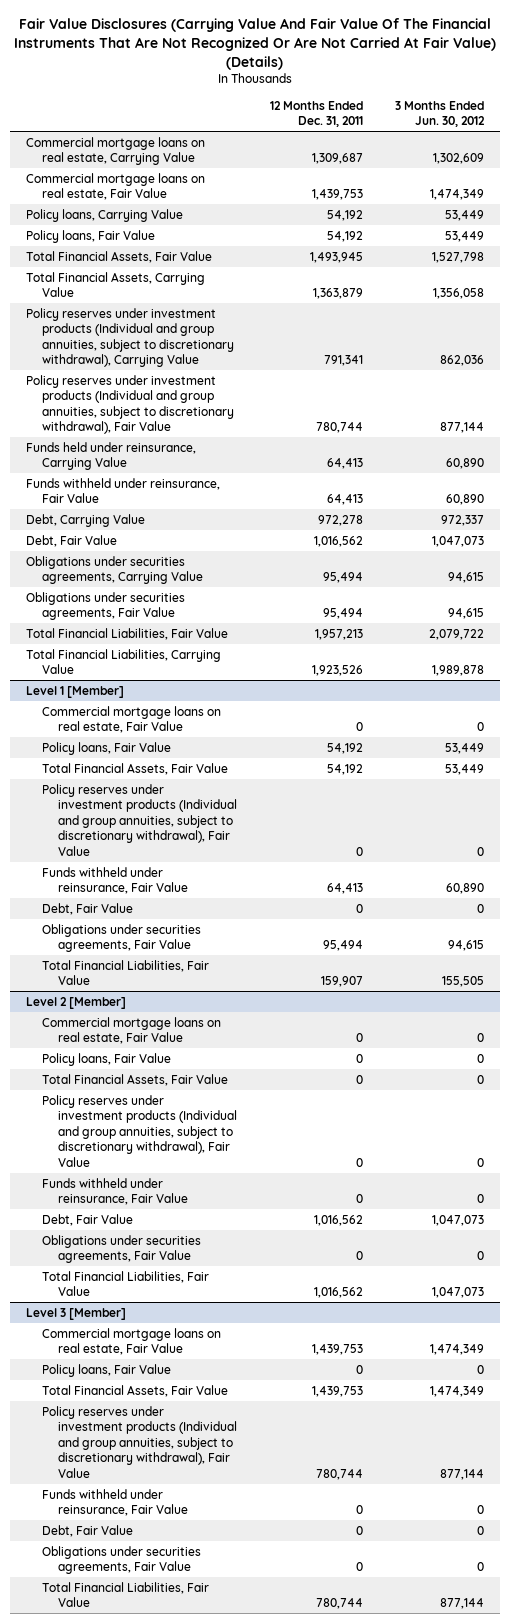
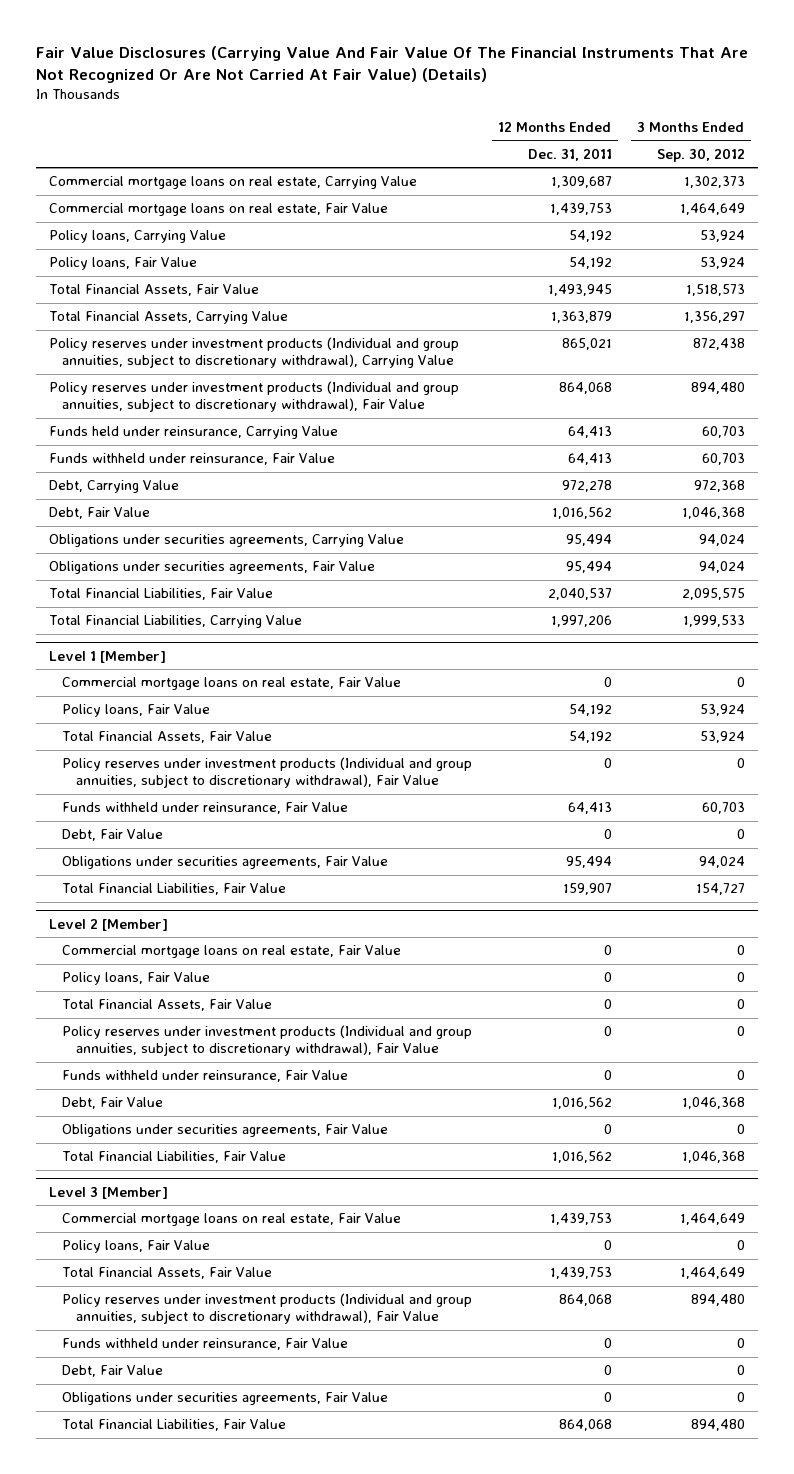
- | 12 Months Ended Dec. 31, 2011 | 3 Months Ended Jun. 30, 2012
+ | 12 Months Ended Dec. 31, 2011 | 3 Months Ended Sep. 30, 2012
- Policy reserves under investment products (Individual and group annuities, subject to discretionary withdrawal), Carrying Value | 791,341 | 862,036
- Policy reserves under investment products (Individual and group annuities, subject to discretionary withdrawal), Fair Value | 780,744 | 877,144
+ Policy reserves under investment products (Individual and group annuities, subject to discretionary withdrawal), Carrying Value | 865,021 | 872,438
+ Policy reserves under investment products (Individual and group annuities, subject to discretionary withdrawal), Fair Value | 864,068 | 894,480
- Total Financial Liabilities, Fair Value | 1,957,213 | 2,079,722
- Total Financial Liabilities, Carrying Value | 1,923,526 | 1,989,878
+ Total Financial Liabilities, Fair Value | 2,040,537 | 2,095,575
+ Total Financial Liabilities, Carrying Value | 1,997,206 | 1,999,533
@ Level 3 [Member]
- Policy reserves under investment products (Individual and group annuities, subject to discretionary withdrawal), Fair Value | 780,744 | 877,144
+ Policy reserves under investment products (Individual and group annuities, subject to discretionary withdrawal), Fair Value | 864,068 | 894,480
- Total Financial Liabilities, Fair Value | 780,744 | 877,144
+ Total Financial Liabilities, Fair Value | 864,068 | 894,480

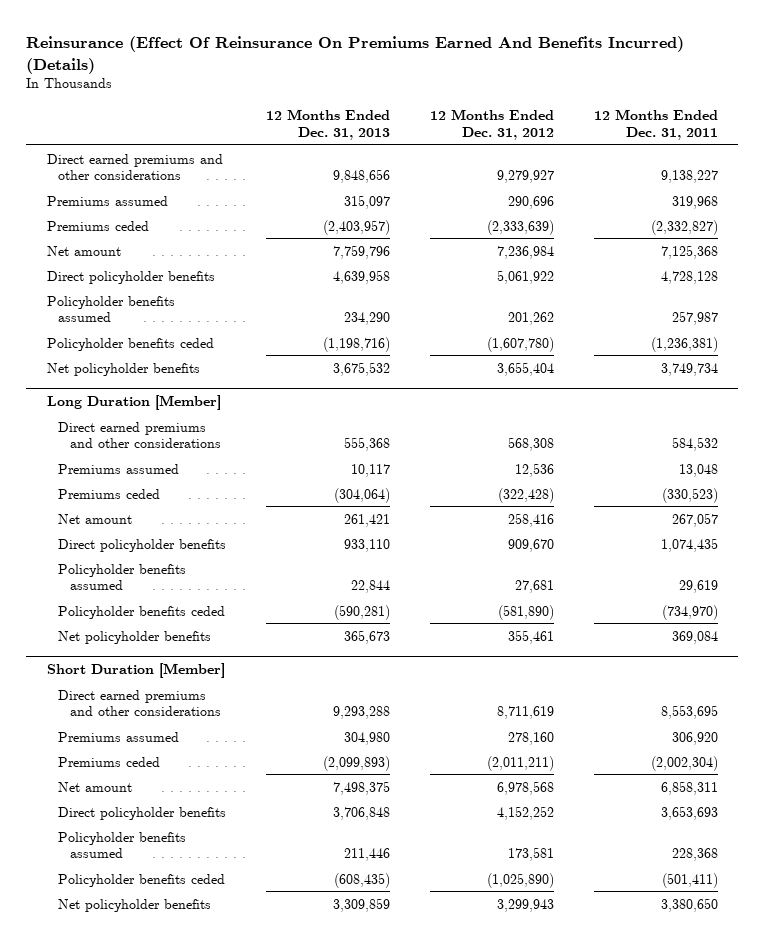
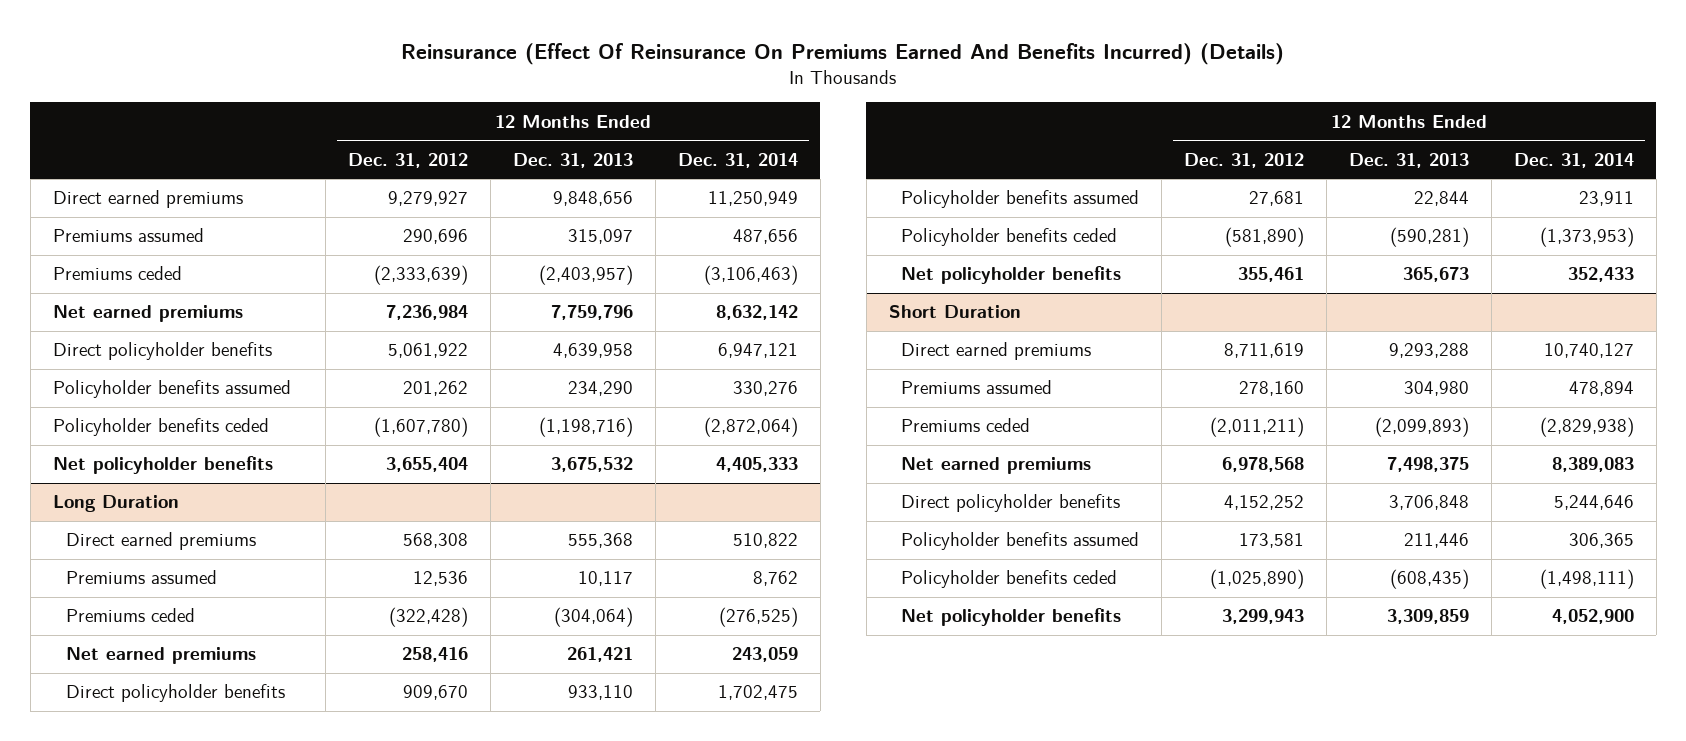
- | 12 Months Ended Dec. 31, 2013 | 12 Months Ended Dec. 31, 2012 | 12 Months Ended Dec. 31, 2011
+ | 12 Months Ended Dec. 31, 2012 | 12 Months Ended Dec. 31, 2013 | 12 Months Ended Dec. 31, 2014
- Direct earned premiums and other considerations | 9,848,656 | 9,279,927 | 9,138,227
+ Direct earned premiums | 9,279,927 | 9,848,656 | 11,250,949
- Net amount | 7,759,796 | 7,236,984 | 7,125,368
+ Net earned premiums | 7,236,984 | 7,759,796 | 8,632,142
- Long Duration [Member]
- Direct earned premiums and other considerations | 555,368 | 568,308 | 584,532
+ Long Duration
+ Direct earned premiums | 568,308 | 555,368 | 510,822
- Net amount | 261,421 | 258,416 | 267,057
+ Net earned premiums | 258,416 | 261,421 | 243,059
- Short Duration [Member]
- Direct earned premiums and other considerations | 9,293,288 | 8,711,619 | 8,553,695
+ Short Duration
+ Direct earned premiums | 8,711,619 | 9,293,288 | 10,740,127
- Net amount | 7,498,375 | 6,978,568 | 6,858,311
+ Net earned premiums | 6,978,568 | 7,498,375 | 8,389,083

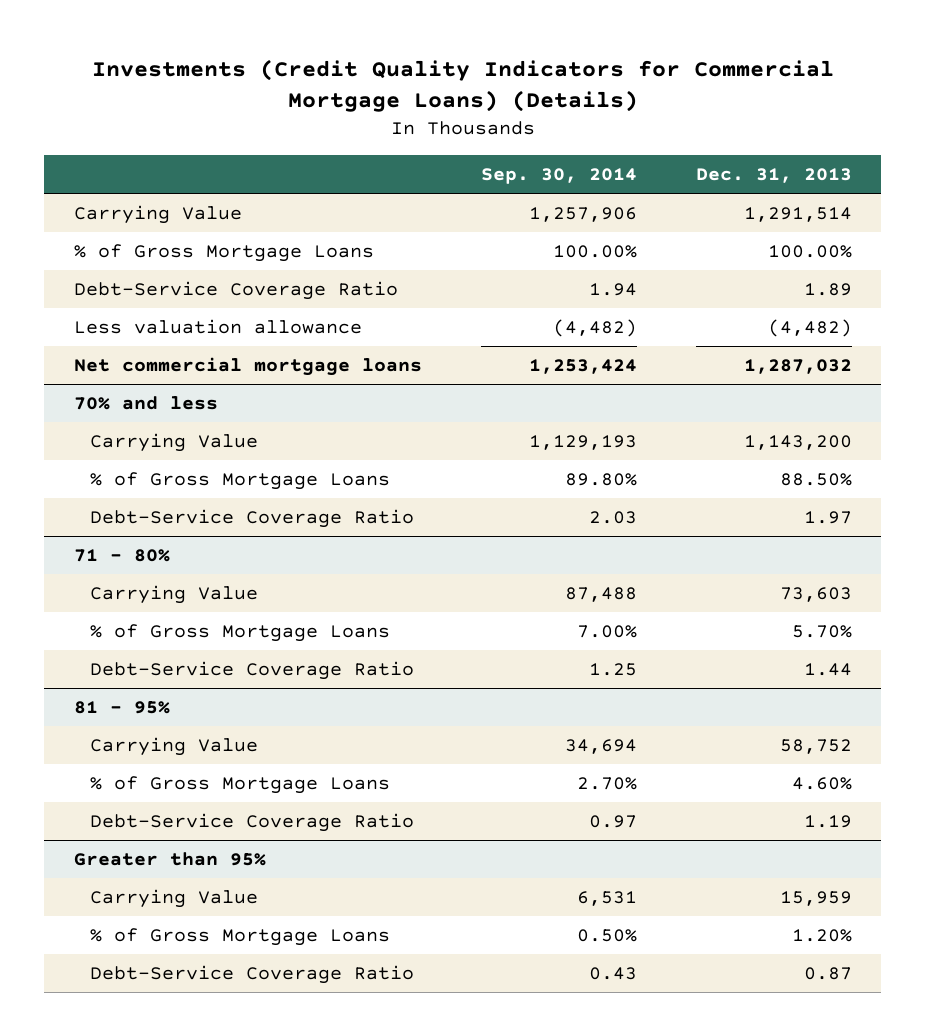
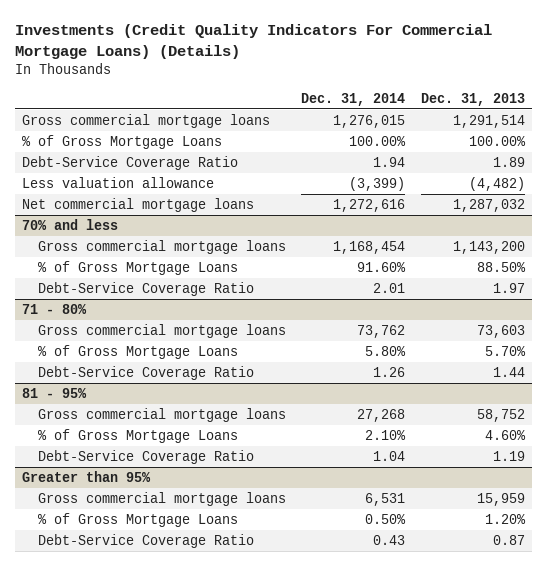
- Investments (Credit Quality Indicators for Commercial Mortgage Loans) (Details)
+ Investments (Credit Quality Indicators For Commercial Mortgage Loans) (Details)
- | Sep. 30, 2014 | Dec. 31, 2013
+ | Dec. 31, 2014 | Dec. 31, 2013
- Carrying Value | 1,257,906 | 1,291,514
+ Gross commercial mortgage loans | 1,276,015 | 1,291,514
@ 70% and less
- Carrying Value | 1,129,193 | 1,143,200
+ Gross commercial mortgage loans | 1,168,454 | 1,143,200
@ 71 - 80%
- Carrying Value | 87,488 | 73,603
+ Gross commercial mortgage loans | 73,762 | 73,603
@ 81 - 95%
- Carrying Value | 34,694 | 58,752
+ Gross commercial mortgage loans | 27,268 | 58,752
@ Greater than 95%
- Carrying Value | 6,531 | 15,959
+ Gross commercial mortgage loans | 6,531 | 15,959

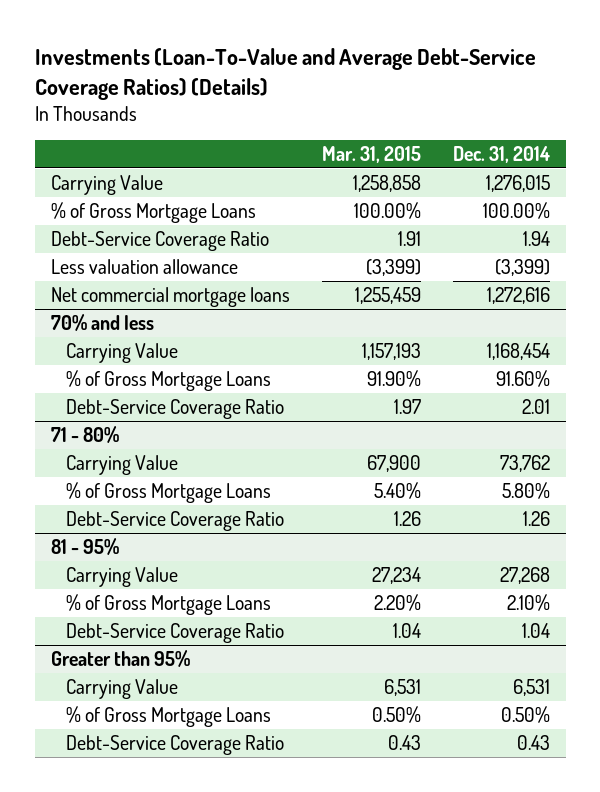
- Investments (Credit Quality Indicators For Commercial Mortgage Loans) (Details)
+ Investments (Loan-To-Value and Average Debt-Service Coverage Ratios) (Details)
- | Dec. 31, 2014 | Dec. 31, 2013
+ | Mar. 31, 2015 | Dec. 31, 2014
- Gross commercial mortgage loans | 1,276,015 | 1,291,514
+ Carrying Value | 1,258,858 | 1,276,015
@ 70% and less
- Gross commercial mortgage loans | 1,168,454 | 1,143,200
+ Carrying Value | 1,157,193 | 1,168,454
@ 71 - 80%
- Gross commercial mortgage loans | 73,762 | 73,603
+ Carrying Value | 67,900 | 73,762
@ 81 - 95%
- Gross commercial mortgage loans | 27,268 | 58,752
+ Carrying Value | 27,234 | 27,268
@ Greater than 95%
- Gross commercial mortgage loans | 6,531 | 15,959
+ Carrying Value | 6,531 | 6,531

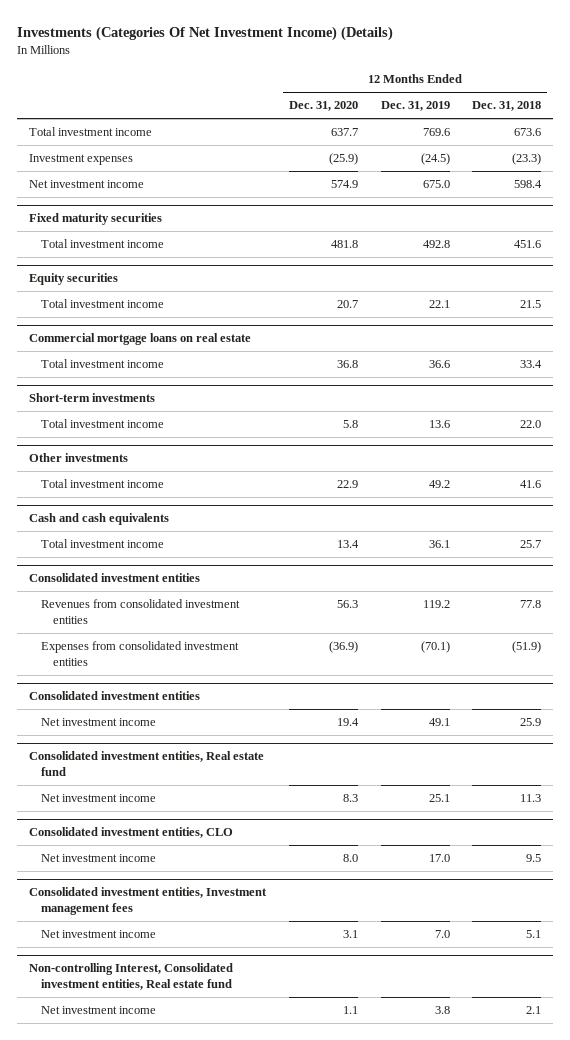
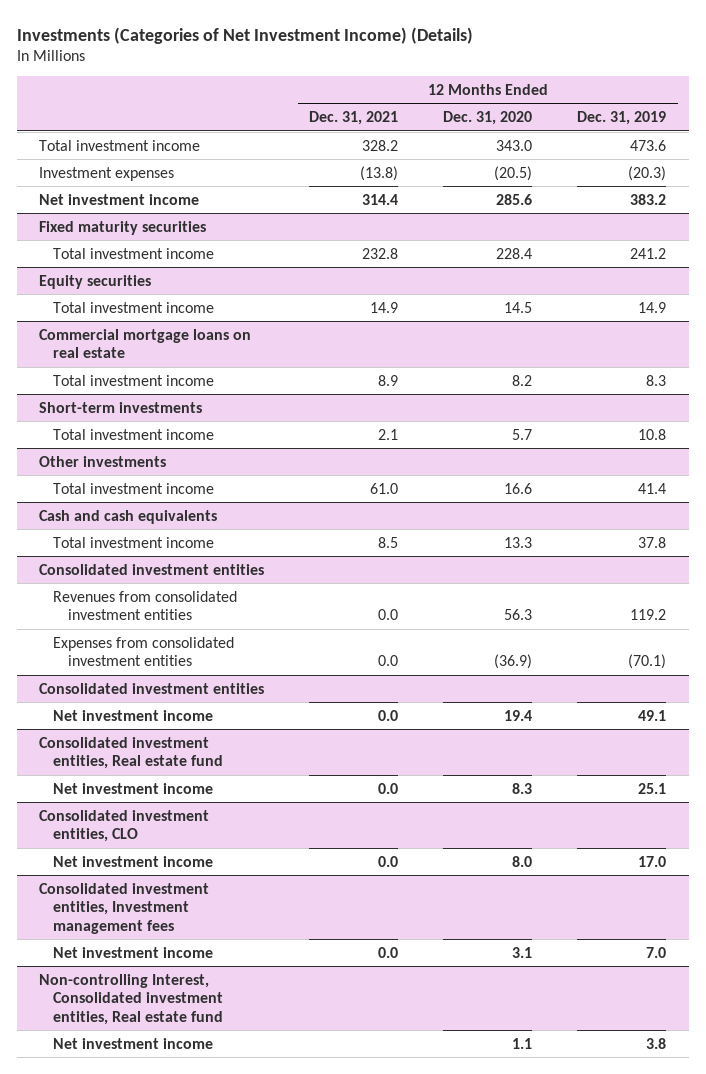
- Investments (Categories Of Net Investment Income) (Details)
+ Investments (Categories of Net Investment Income) (Details)
- | 12 Months Ended Dec. 31, 2020 | 12 Months Ended Dec. 31, 2019 | 12 Months Ended Dec. 31, 2018
+ | 12 Months Ended Dec. 31, 2021 | 12 Months Ended Dec. 31, 2020 | 12 Months Ended Dec. 31, 2019
- Total investment income | 637.7 | 769.6 | 673.6
- Investment expenses | (25.9) | (24.5) | (23.3)
- Net investment income | 574.9 | 675.0 | 598.4
+ Total investment income | 328.2 | 343.0 | 473.6
+ Investment expenses | (13.8) | (20.5) | (20.3)
+ Net investment income | 314.4 | 285.6 | 383.2
@ Fixed maturity securities
- Total investment income | 481.8 | 492.8 | 451.6
+ Total investment income | 232.8 | 228.4 | 241.2
@ Equity securities
- Total investment income | 20.7 | 22.1 | 21.5
+ Total investment income | 14.9 | 14.5 | 14.9
@ Commercial mortgage loans on real estate
- Total investment income | 36.8 | 36.6 | 33.4
+ Total investment income | 8.9 | 8.2 | 8.3
@ Short-term investments
- Total investment income | 5.8 | 13.6 | 22.0
+ Total investment income | 2.1 | 5.7 | 10.8
@ Other investments
- Total investment income | 22.9 | 49.2 | 41.6
+ Total investment income | 61.0 | 16.6 | 41.4
@ Cash and cash equivalents
- Total investment income | 13.4 | 36.1 | 25.7
+ Total investment income | 8.5 | 13.3 | 37.8

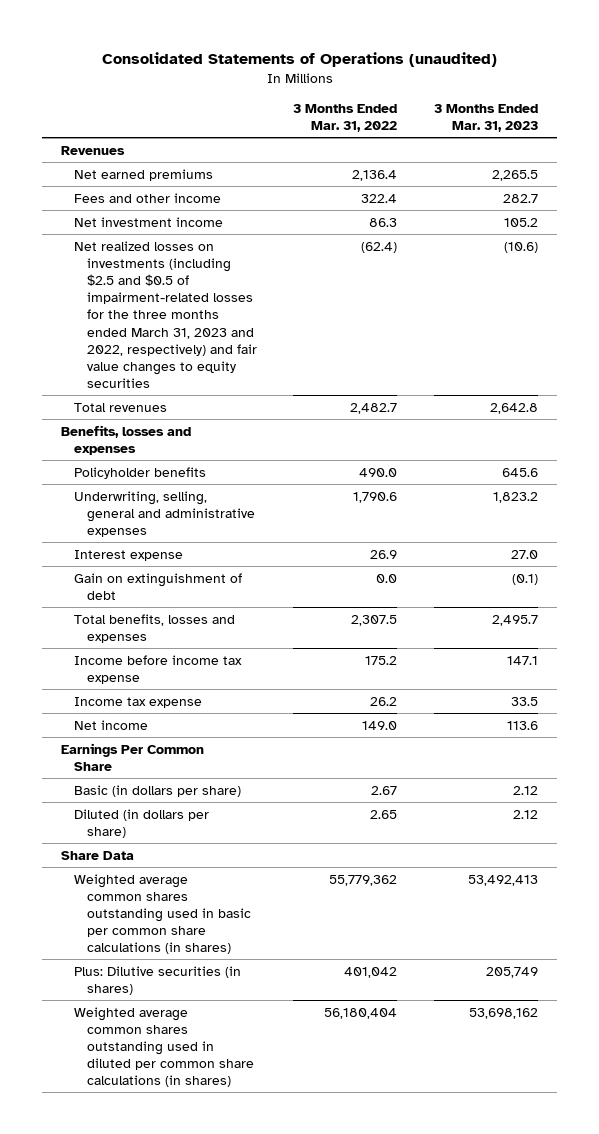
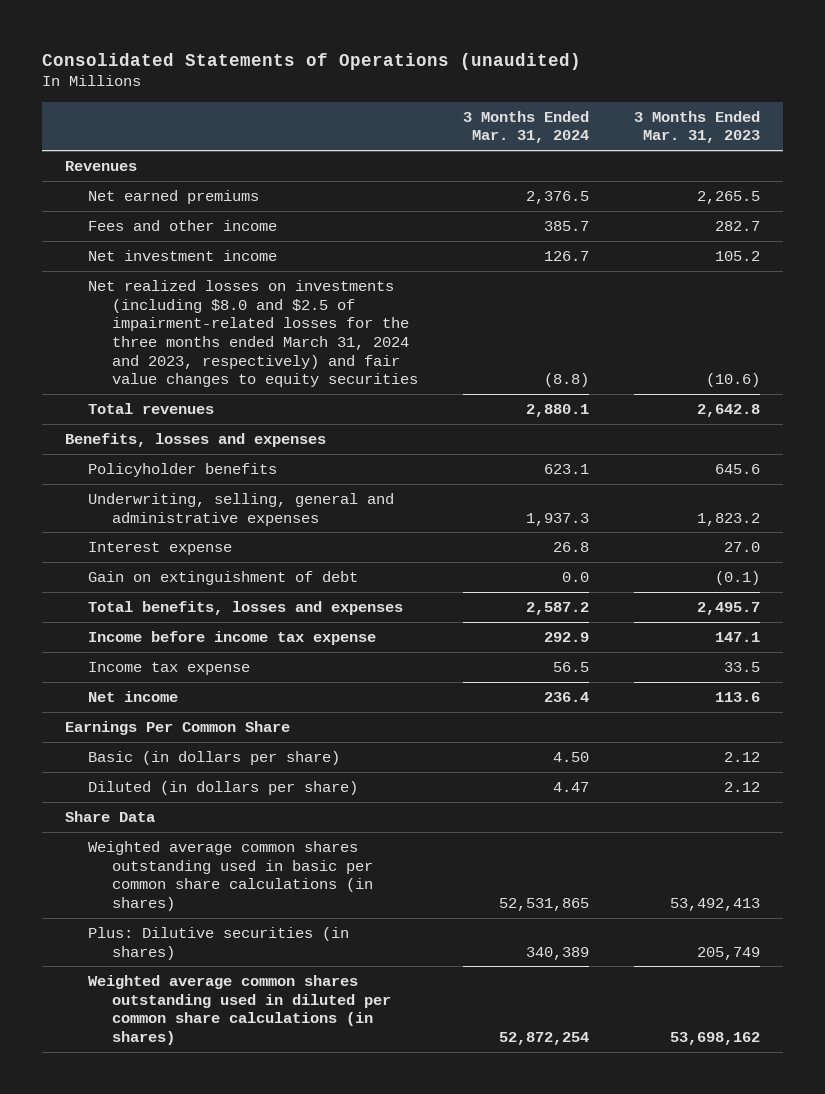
- | 3 Months Ended Mar. 31, 2022 | 3 Months Ended Mar. 31, 2023
+ | 3 Months Ended Mar. 31, 2024 | 3 Months Ended Mar. 31, 2023
- Net realized losses on investments (including $2.5 and $0.5 of impairment-related losses for the three months ended March 31, 2023 and 2022, respectively) and fair value changes to equity securities | (62.4) | (10.6)
+ Net realized losses on investments (including $8.0 and $2.5 of impairment-related losses for the three months ended March 31, 2024 and 2023, respectively) and fair value changes to equity securities | (8.8) | (10.6)

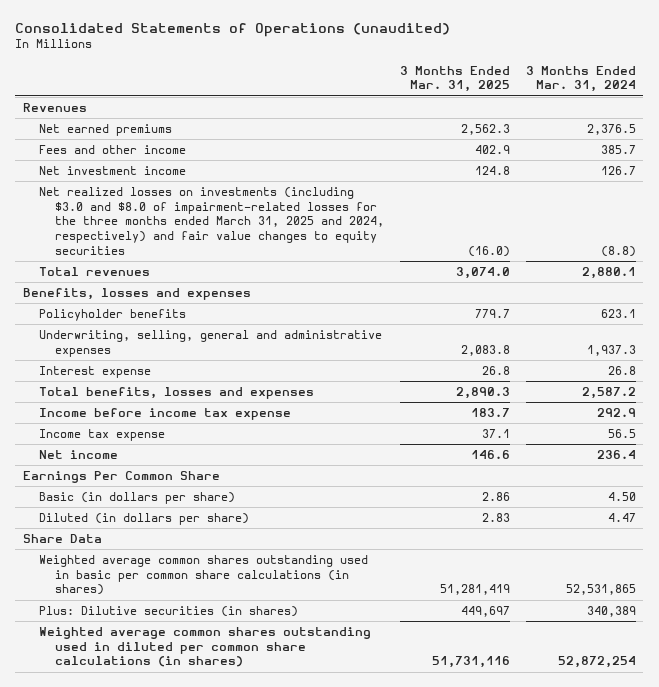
- | 3 Months Ended Mar. 31, 2024 | 3 Months Ended Mar. 31, 2023
+ | 3 Months Ended Mar. 31, 2025 | 3 Months Ended Mar. 31, 2024
- Net realized losses on investments (including $8.0 and $2.5 of impairment-related losses for the three months ended March 31, 2024 and 2023, respectively) and fair value changes to equity securities | (8.8) | (10.6)
+ Net realized losses on investments (including $3.0 and $8.0 of impairment-related losses for the three months ended March 31, 2025 and 2024, respectively) and fair value changes to equity securities | (16.0) | (8.8)
- Gain on extinguishment of debt | 0.0 | (0.1)

